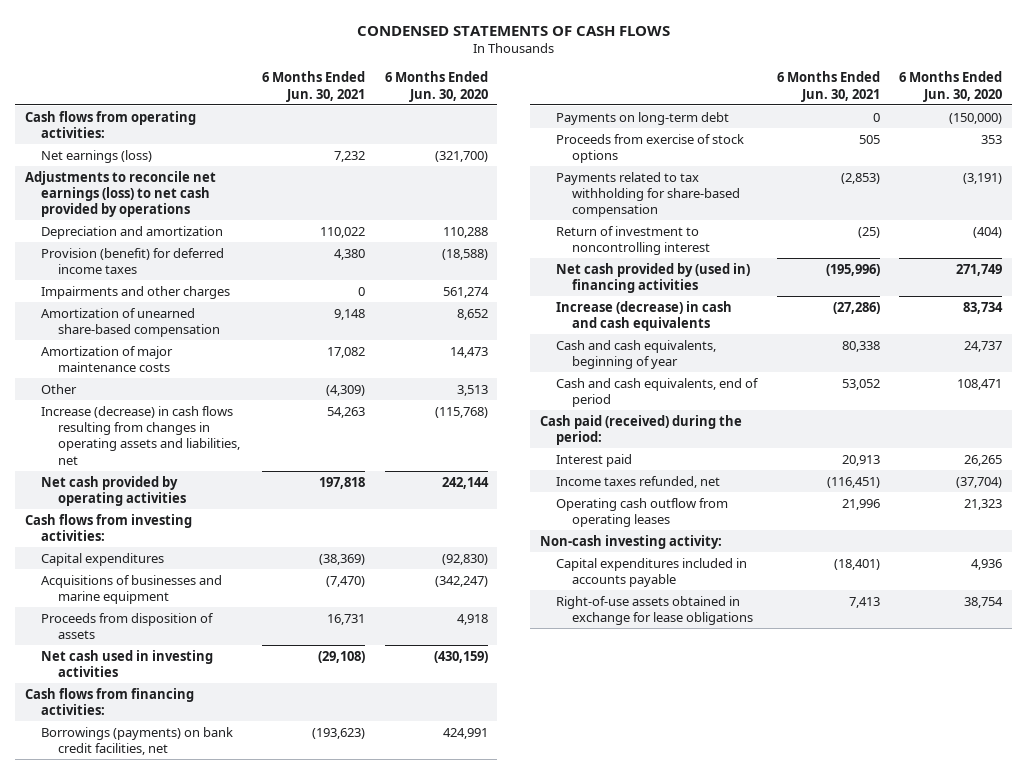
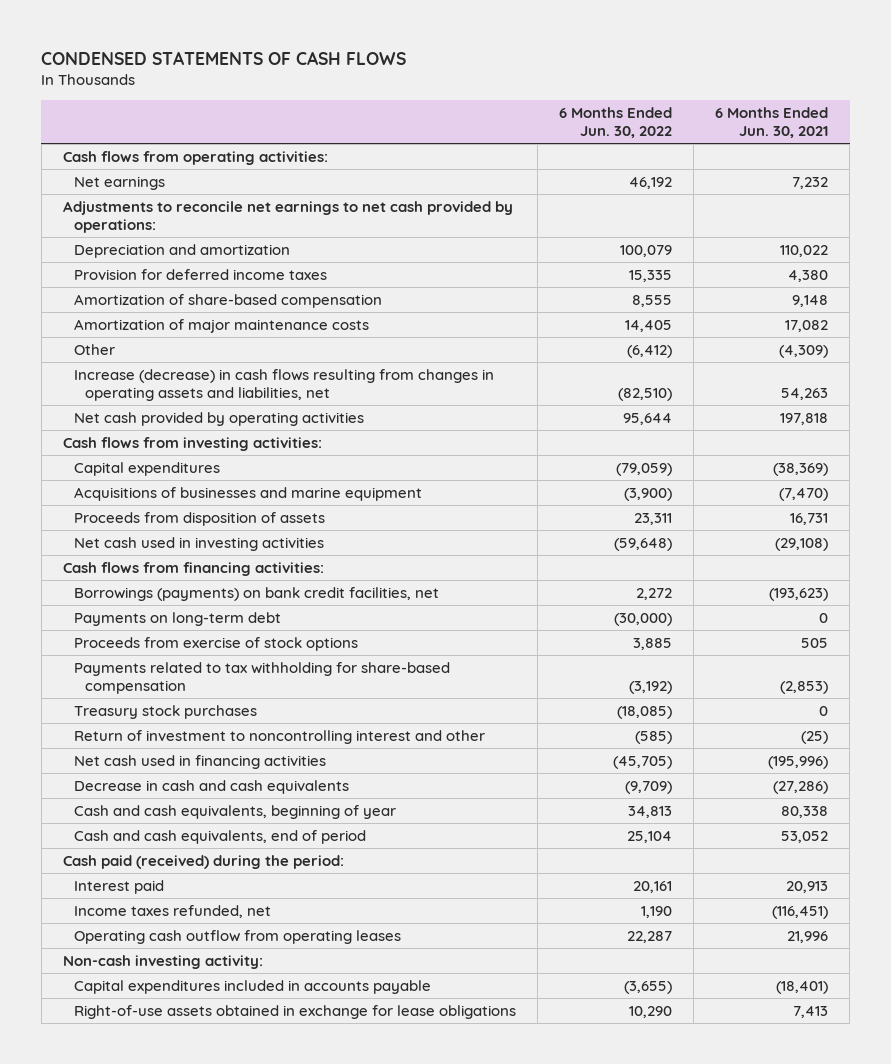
- | 6 Months Ended Jun. 30, 2021 | 6 Months Ended Jun. 30, 2020
+ | 6 Months Ended Jun. 30, 2022 | 6 Months Ended Jun. 30, 2021
- Net earnings (loss) | 7,232 | (321,700)
- Adjustments to reconcile net earnings (loss) to net cash provided by operations
+ Net earnings | 46,192 | 7,232
+ Adjustments to reconcile net earnings to net cash provided by operations:
- Provision (benefit) for deferred income taxes | 4,380 | (18,588)
- Impairments and other charges | 0 | 561,274
- Amortization of unearned share-based compensation | 9,148 | 8,652
+ Provision for deferred income taxes | 15,335 | 4,380
+ Amortization of share-based compensation | 8,555 | 9,148
- Return of investment to noncontrolling interest | (25) | (404)
- Net cash provided by (used in) financing activities | (195,996) | 271,749
- Increase (decrease) in cash and cash equivalents | (27,286) | 83,734
+ Treasury stock purchases | (18,085) | 0
+ Return of investment to noncontrolling interest and other | (585) | (25)
+ Net cash used in financing activities | (45,705) | (195,996)
+ Decrease in cash and cash equivalents | (9,709) | (27,286)

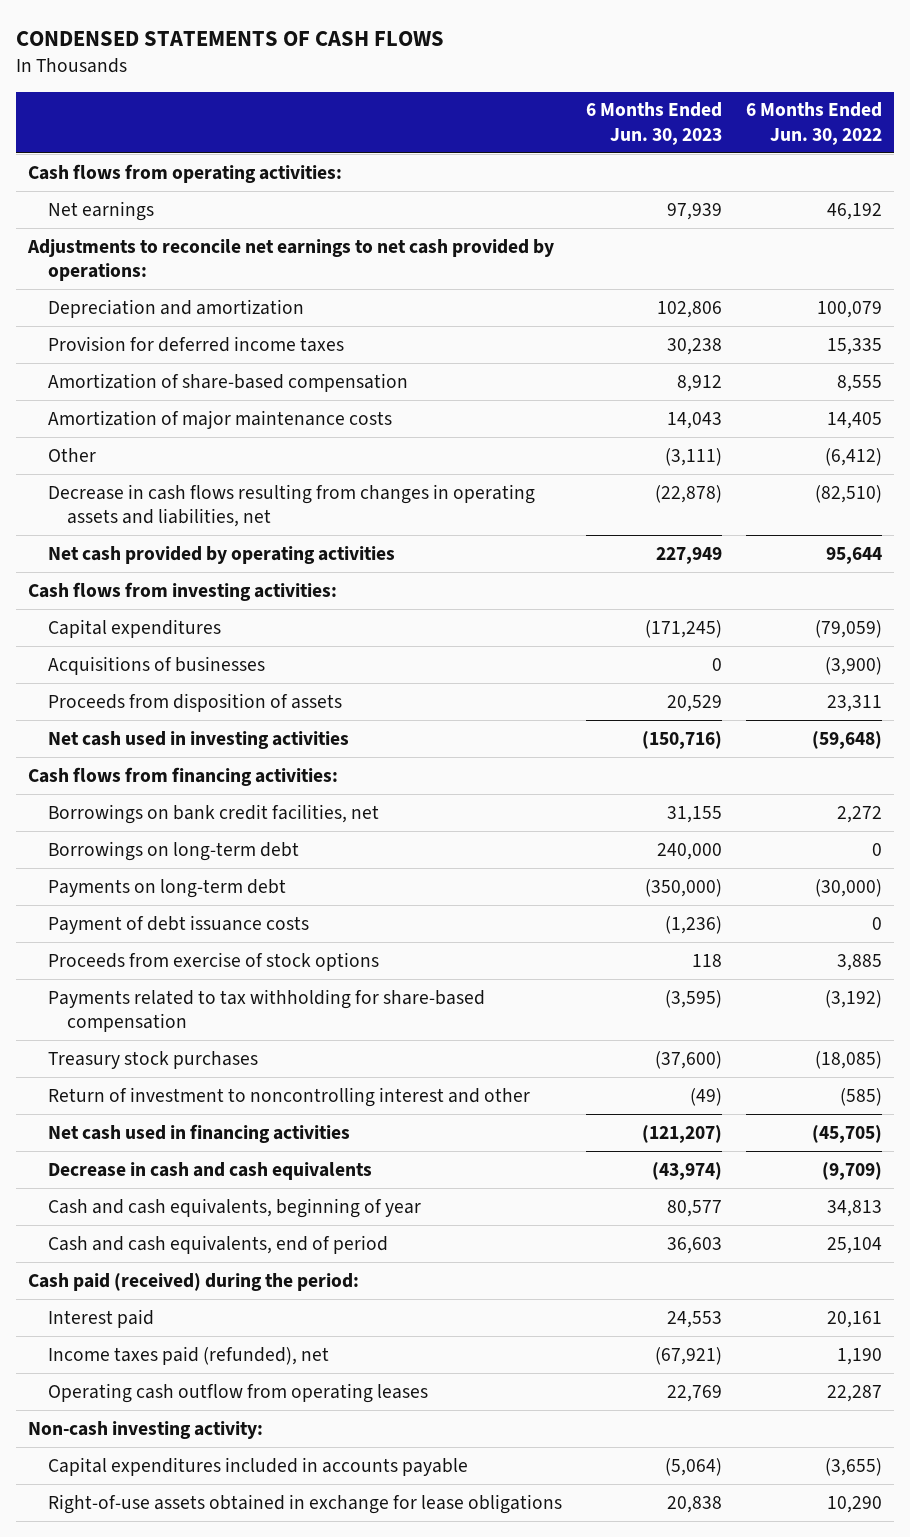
- | 6 Months Ended Jun. 30, 2022 | 6 Months Ended Jun. 30, 2021
+ | 6 Months Ended Jun. 30, 2023 | 6 Months Ended Jun. 30, 2022
- Increase (decrease) in cash flows resulting from changes in operating assets and liabilities, net | (82,510) | 54,263
+ Decrease in cash flows resulting from changes in operating assets and liabilities, net | (22,878) | (82,510)
- Acquisitions of businesses and marine equipment | (3,900) | (7,470)
+ Acquisitions of businesses | 0 | (3,900)
- Borrowings (payments) on bank credit facilities, net | 2,272 | (193,623)
+ Borrowings on bank credit facilities, net | 31,155 | 2,272
+ Borrowings on long-term debt | 240,000 | 0
+ Payment of debt issuance costs | (1,236) | 0
- Income taxes refunded, net | 1,190 | (116,451)
+ Income taxes paid (refunded), net | (67,921) | 1,190

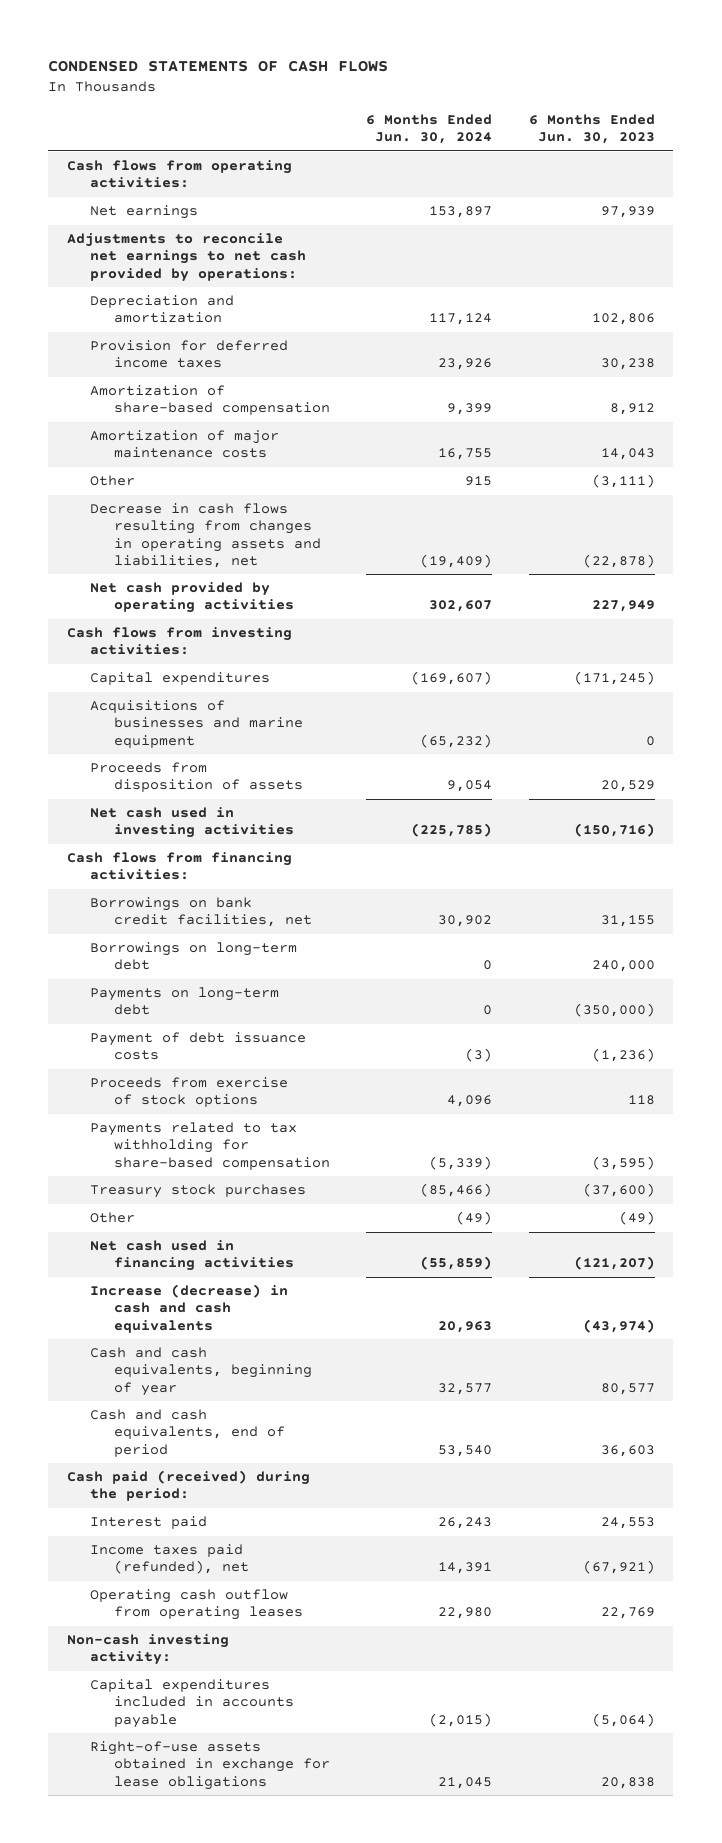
- | 6 Months Ended Jun. 30, 2023 | 6 Months Ended Jun. 30, 2022
+ | 6 Months Ended Jun. 30, 2024 | 6 Months Ended Jun. 30, 2023
- Acquisitions of businesses | 0 | (3,900)
+ Acquisitions of businesses and marine equipment | (65,232) | 0
- Return of investment to noncontrolling interest and other | (49) | (585)
+ Other | (49) | (49)
- Decrease in cash and cash equivalents | (43,974) | (9,709)
+ Increase (decrease) in cash and cash equivalents | 20,963 | (43,974)

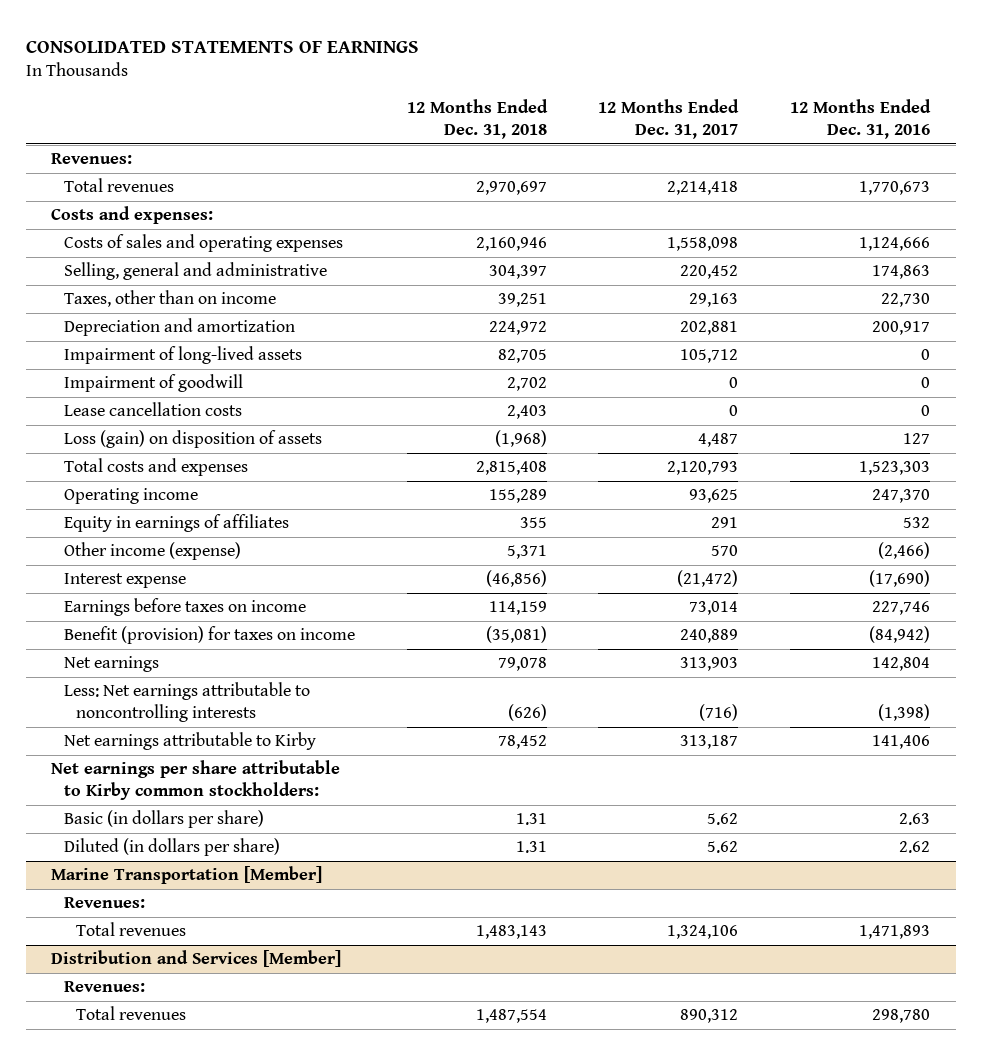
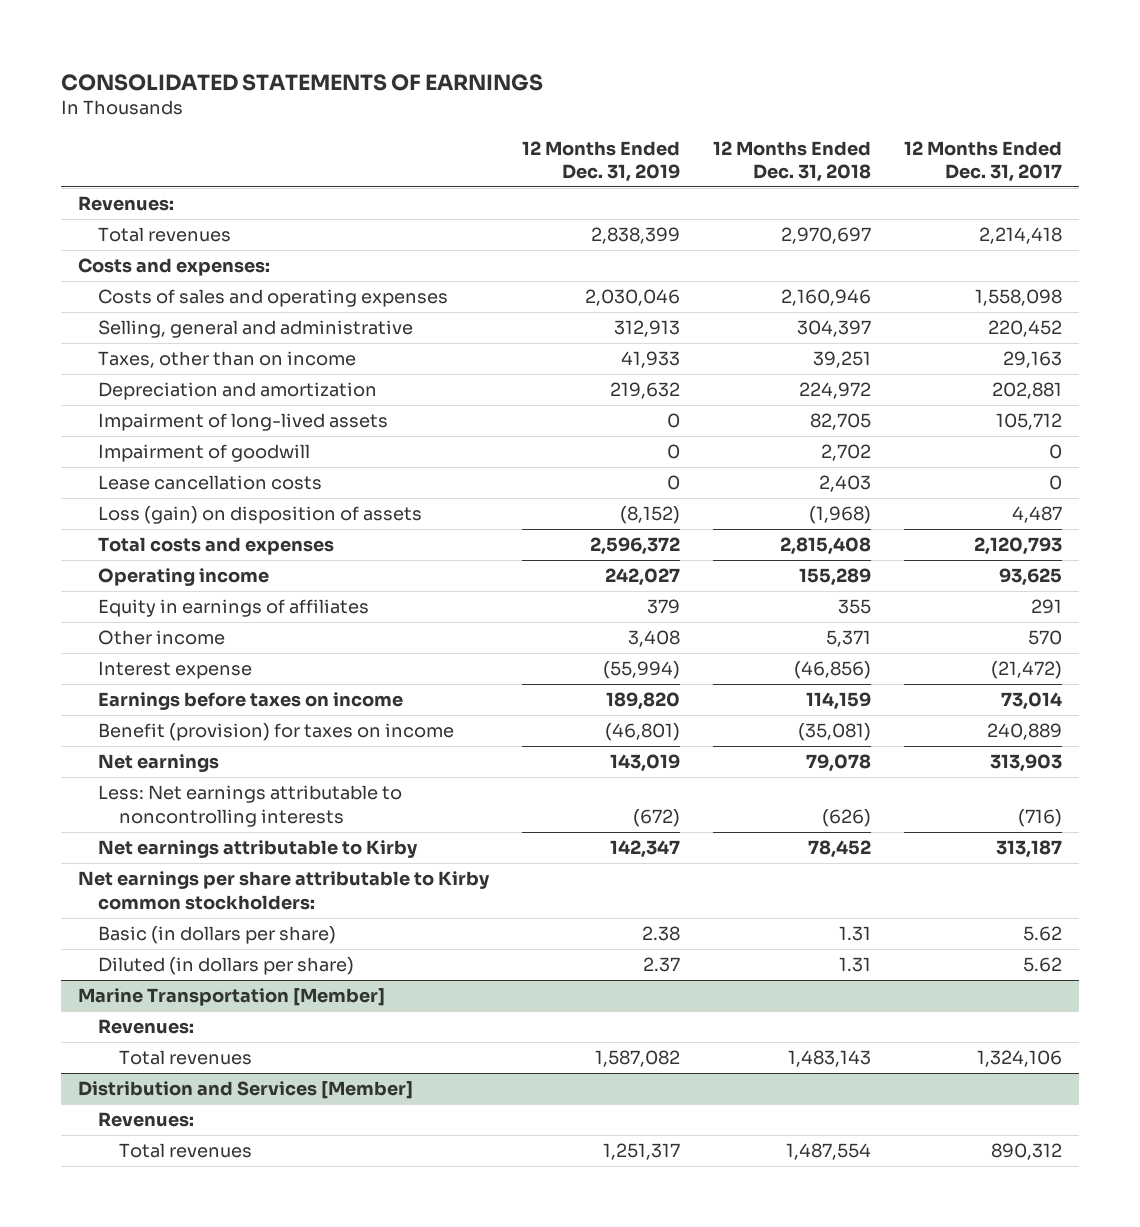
- | 12 Months Ended Dec. 31, 2018 | 12 Months Ended Dec. 31, 2017 | 12 Months Ended Dec. 31, 2016
+ | 12 Months Ended Dec. 31, 2019 | 12 Months Ended Dec. 31, 2018 | 12 Months Ended Dec. 31, 2017
- Other income (expense) | 5,371 | 570 | (2,466)
+ Other income | 3,408 | 5,371 | 570

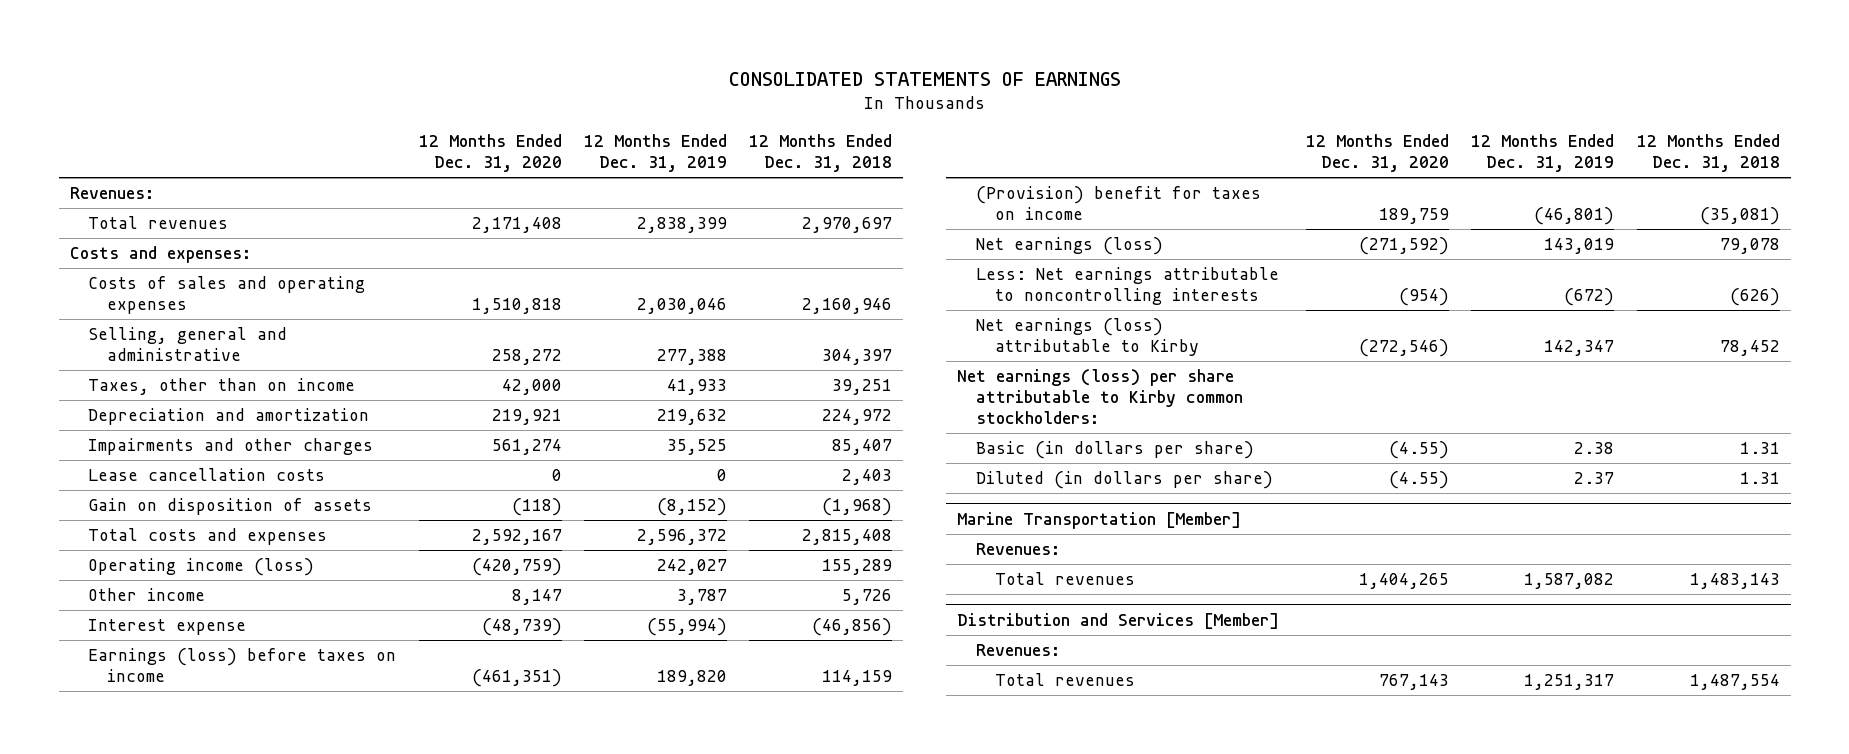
- | 12 Months Ended Dec. 31, 2019 | 12 Months Ended Dec. 31, 2018 | 12 Months Ended Dec. 31, 2017
+ | 12 Months Ended Dec. 31, 2020 | 12 Months Ended Dec. 31, 2019 | 12 Months Ended Dec. 31, 2018
- Selling, general and administrative | 312,913 | 304,397 | 220,452
+ Selling, general and administrative | 258,272 | 277,388 | 304,397
- Impairment of long-lived assets | 0 | 82,705 | 105,712
- Impairment of goodwill | 0 | 2,702 | 0
+ Impairments and other charges | 561,274 | 35,525 | 85,407
- Loss (gain) on disposition of assets | (8,152) | (1,968) | 4,487
+ Gain on disposition of assets | (118) | (8,152) | (1,968)
- Operating income | 242,027 | 155,289 | 93,625
- Equity in earnings of affiliates | 379 | 355 | 291
- Other income | 3,408 | 5,371 | 570
+ Operating income (loss) | (420,759) | 242,027 | 155,289
+ Other income | 8,147 | 3,787 | 5,726
- Earnings before taxes on income | 189,820 | 114,159 | 73,014
- Benefit (provision) for taxes on income | (46,801) | (35,081) | 240,889
- Net earnings | 143,019 | 79,078 | 313,903
+ Earnings (loss) before taxes on income | (461,351) | 189,820 | 114,159
+ (Provision) benefit for taxes on income | 189,759 | (46,801) | (35,081)
+ Net earnings (loss) | (271,592) | 143,019 | 79,078
- Net earnings attributable to Kirby | 142,347 | 78,452 | 313,187
- Net earnings per share attributable to Kirby common stockholders:
+ Net earnings (loss) attributable to Kirby | (272,546) | 142,347 | 78,452
+ Net earnings (loss) per share attributable to Kirby common stockholders:

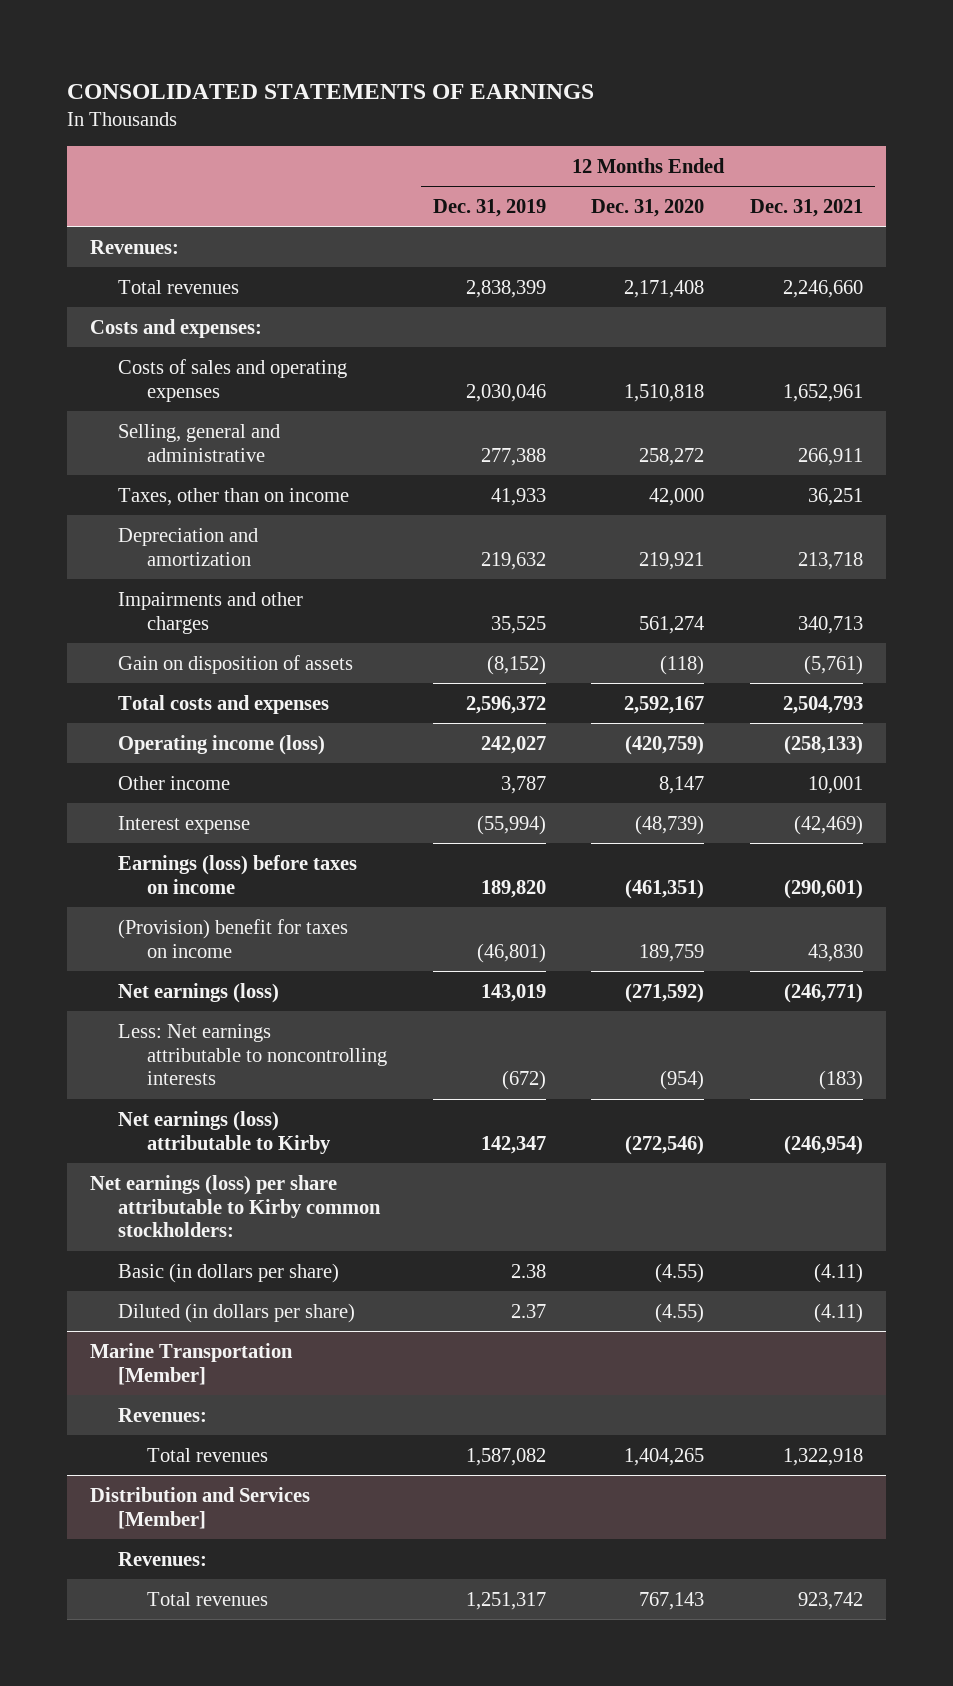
- | 12 Months Ended Dec. 31, 2020 | 12 Months Ended Dec. 31, 2019 | 12 Months Ended Dec. 31, 2018
+ | 12 Months Ended Dec. 31, 2019 | 12 Months Ended Dec. 31, 2020 | 12 Months Ended Dec. 31, 2021
- Lease cancellation costs | 0 | 0 | 2,403

